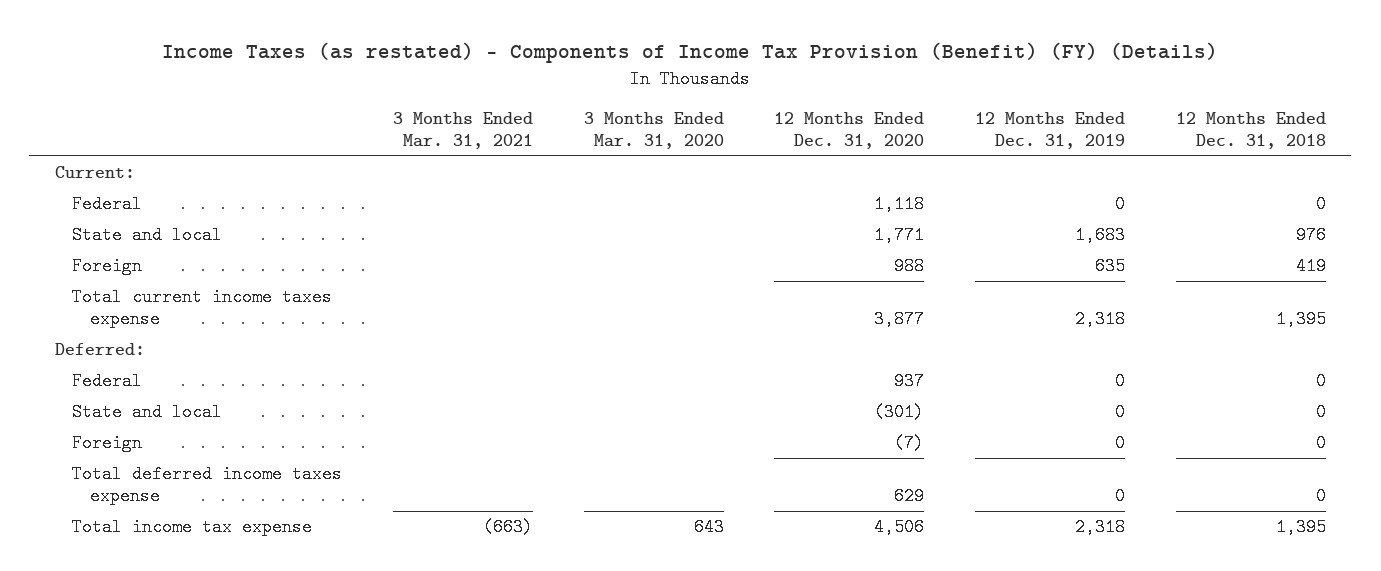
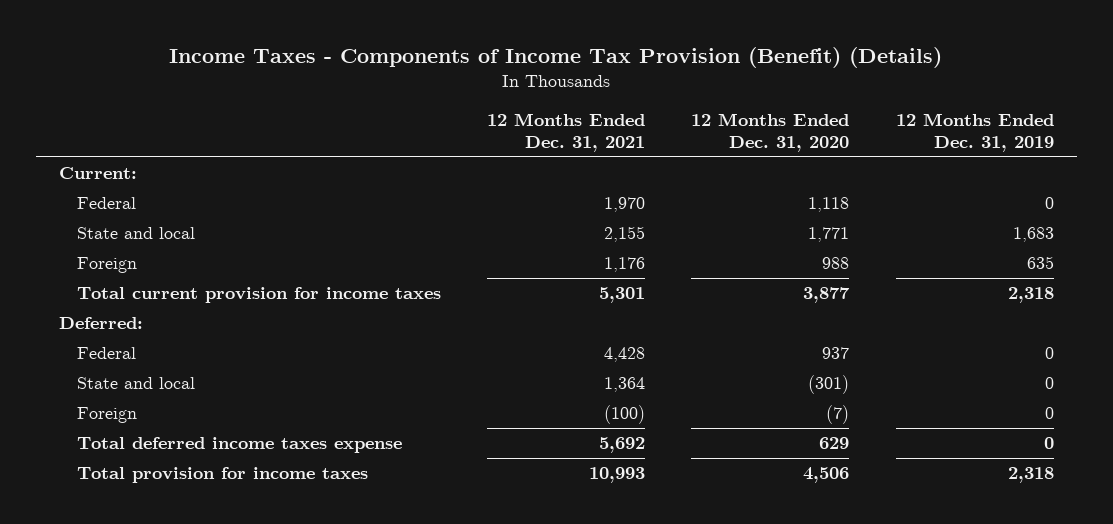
- Income Taxes (as restated) - Components of Income Tax Provision (Benefit) (FY) (Details)
+ Income Taxes - Components of Income Tax Provision (Benefit) (Details)
- | 3 Months Ended Mar. 31, 2021 | 3 Months Ended Mar. 31, 2020 | 12 Months Ended Dec. 31, 2020 | 12 Months Ended Dec. 31, 2019 | 12 Months Ended Dec. 31, 2018
+ | 12 Months Ended Dec. 31, 2021 | 12 Months Ended Dec. 31, 2020 | 12 Months Ended Dec. 31, 2019
- Total current income taxes expense | | | 3,877 | 2,318 | 1,395
+ Total current provision for income taxes | 5,301 | 3,877 | 2,318
- Total income tax expense | (663) | 643 | 4,506 | 2,318 | 1,395
+ Total provision for income taxes | 10,993 | 4,506 | 2,318

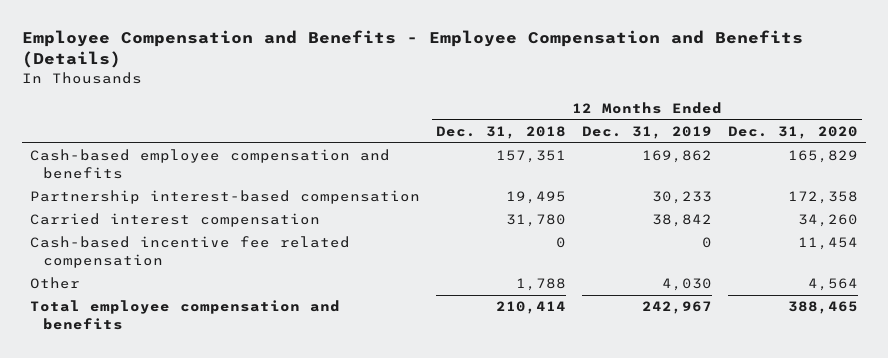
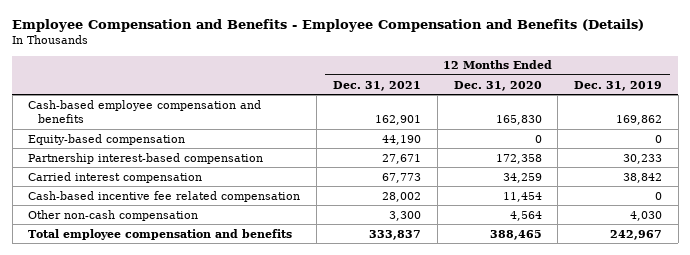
- | 12 Months Ended Dec. 31, 2018 | 12 Months Ended Dec. 31, 2019 | 12 Months Ended Dec. 31, 2020
+ | 12 Months Ended Dec. 31, 2021 | 12 Months Ended Dec. 31, 2020 | 12 Months Ended Dec. 31, 2019
- Cash-based employee compensation and benefits | 157,351 | 169,862 | 165,829
+ Cash-based employee compensation and benefits | 162,901 | 165,830 | 169,862
+ Equity-based compensation | 44,190 | 0 | 0
- Carried interest compensation | 31,780 | 38,842 | 34,260
+ Carried interest compensation | 67,773 | 34,259 | 38,842
- Other | 1,788 | 4,030 | 4,564
+ Other non-cash compensation | 3,300 | 4,564 | 4,030

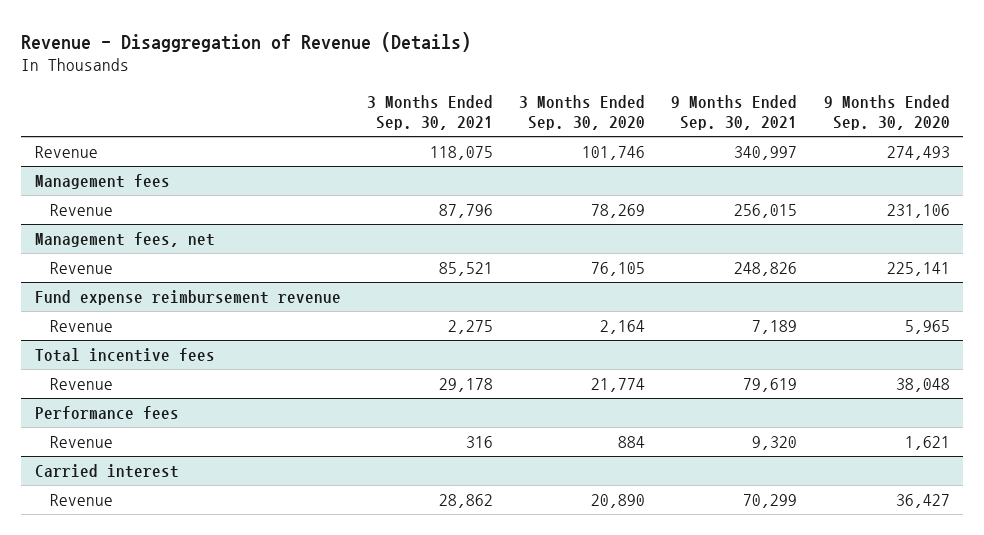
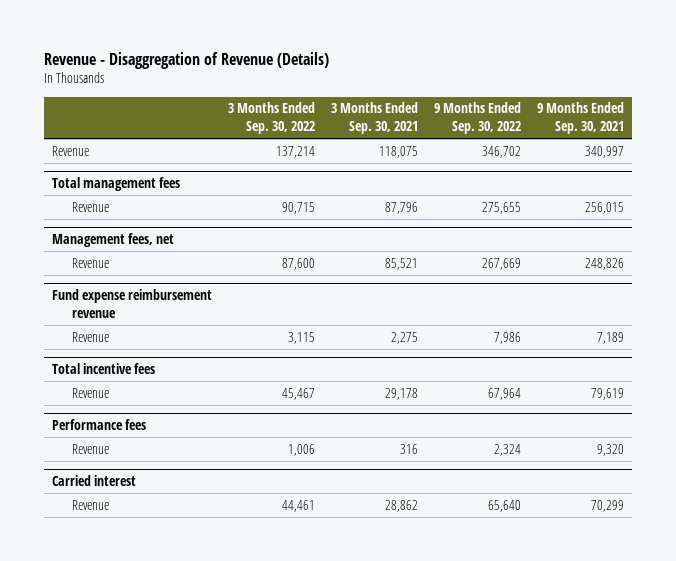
- | 3 Months Ended Sep. 30, 2021 | 3 Months Ended Sep. 30, 2020 | 9 Months Ended Sep. 30, 2021 | 9 Months Ended Sep. 30, 2020
+ | 3 Months Ended Sep. 30, 2022 | 3 Months Ended Sep. 30, 2021 | 9 Months Ended Sep. 30, 2022 | 9 Months Ended Sep. 30, 2021
- Management fees
+ Total management fees

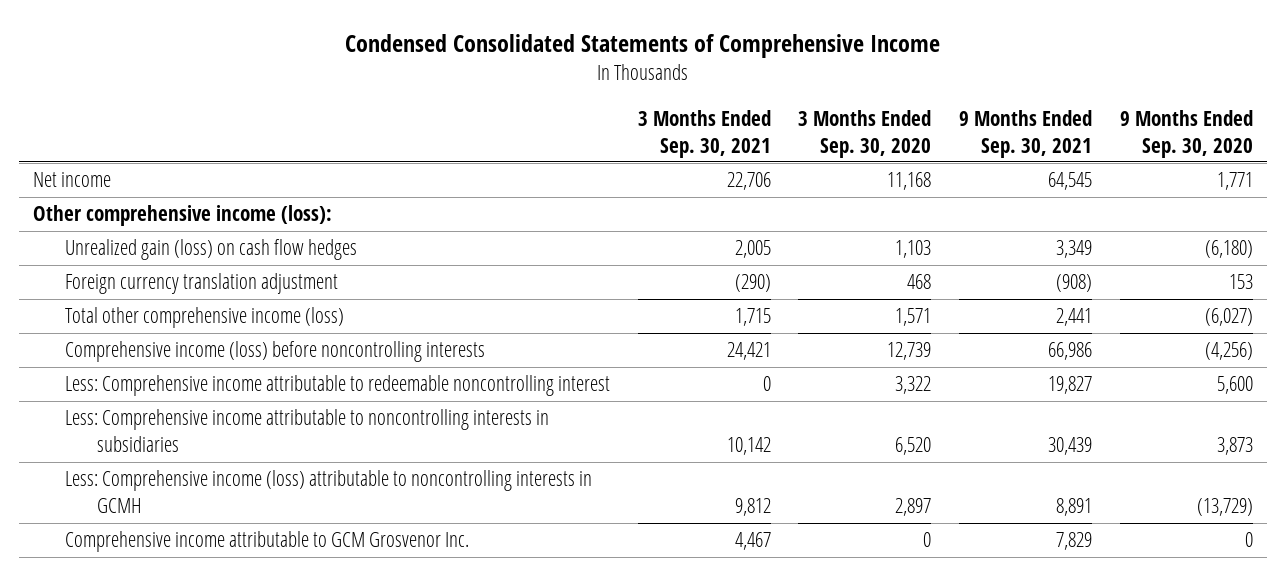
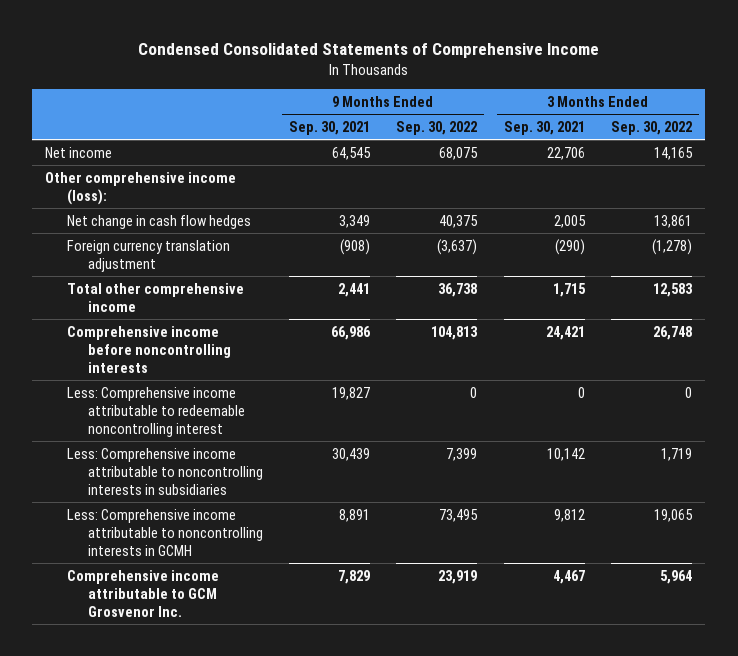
- | 3 Months Ended Sep. 30, 2021 | 3 Months Ended Sep. 30, 2020 | 9 Months Ended Sep. 30, 2021 | 9 Months Ended Sep. 30, 2020
+ | 9 Months Ended Sep. 30, 2021 | 9 Months Ended Sep. 30, 2022 | 3 Months Ended Sep. 30, 2021 | 3 Months Ended Sep. 30, 2022
- Unrealized gain (loss) on cash flow hedges | 2,005 | 1,103 | 3,349 | (6,180)
+ Net change in cash flow hedges | 3,349 | 40,375 | 2,005 | 13,861
- Total other comprehensive income (loss) | 1,715 | 1,571 | 2,441 | (6,027)
- Comprehensive income (loss) before noncontrolling interests | 24,421 | 12,739 | 66,986 | (4,256)
+ Total other comprehensive income | 2,441 | 36,738 | 1,715 | 12,583
+ Comprehensive income before noncontrolling interests | 66,986 | 104,813 | 24,421 | 26,748
- Less: Comprehensive income (loss) attributable to noncontrolling interests in GCMH | 9,812 | 2,897 | 8,891 | (13,729)
+ Less: Comprehensive income attributable to noncontrolling interests in GCMH | 8,891 | 73,495 | 9,812 | 19,065

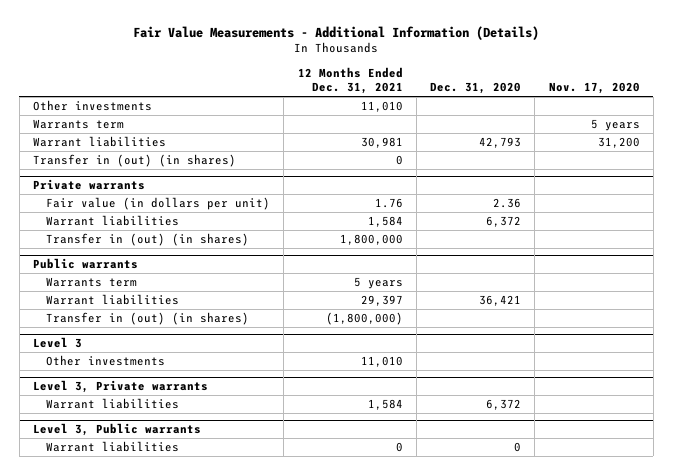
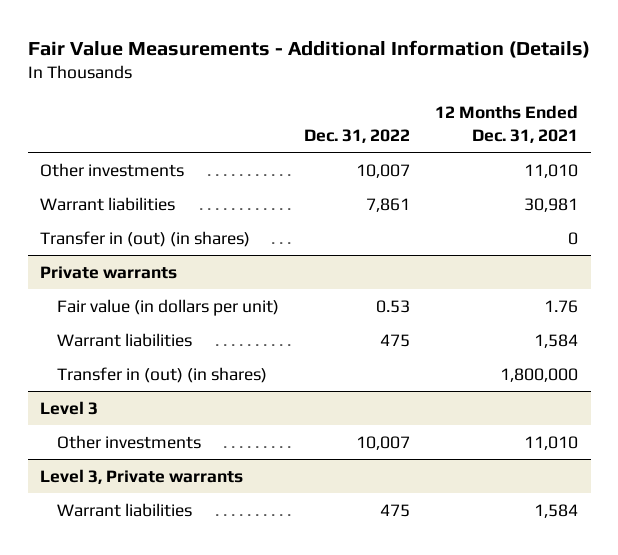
- | 12 Months Ended Dec. 31, 2021 | Dec. 31, 2020 | Nov. 17, 2020
+ | Dec. 31, 2022 | 12 Months Ended Dec. 31, 2021
- Warrants term | | | 5 years
- Public warrants
- Warrants term | 5 years | |
- Warrant liabilities | 29,397 | 36,421 |
- Transfer in (out) (in shares) | (1,800,000) | |
- Level 3, Public warrants
- Warrant liabilities | 0 | 0 |

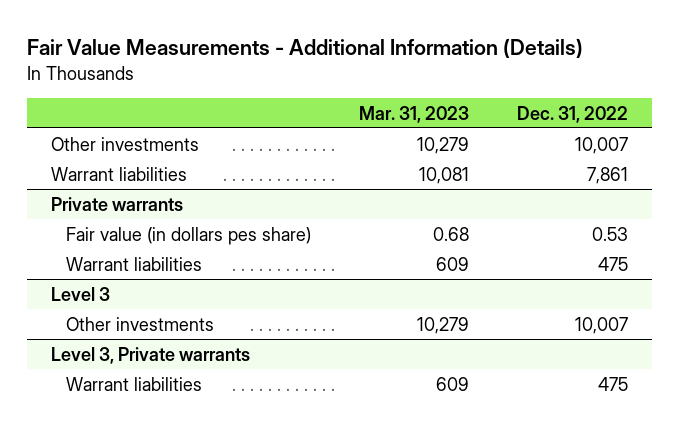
- | Dec. 31, 2022 | 12 Months Ended Dec. 31, 2021
+ | Mar. 31, 2023 | Dec. 31, 2022
- Transfer in (out) (in shares) | | 0
@ Private warrants
- Fair value (in dollars per unit) | 0.53 | 1.76
+ Fair value (in dollars pes share) | 0.68 | 0.53
- Transfer in (out) (in shares) | | 1,800,000

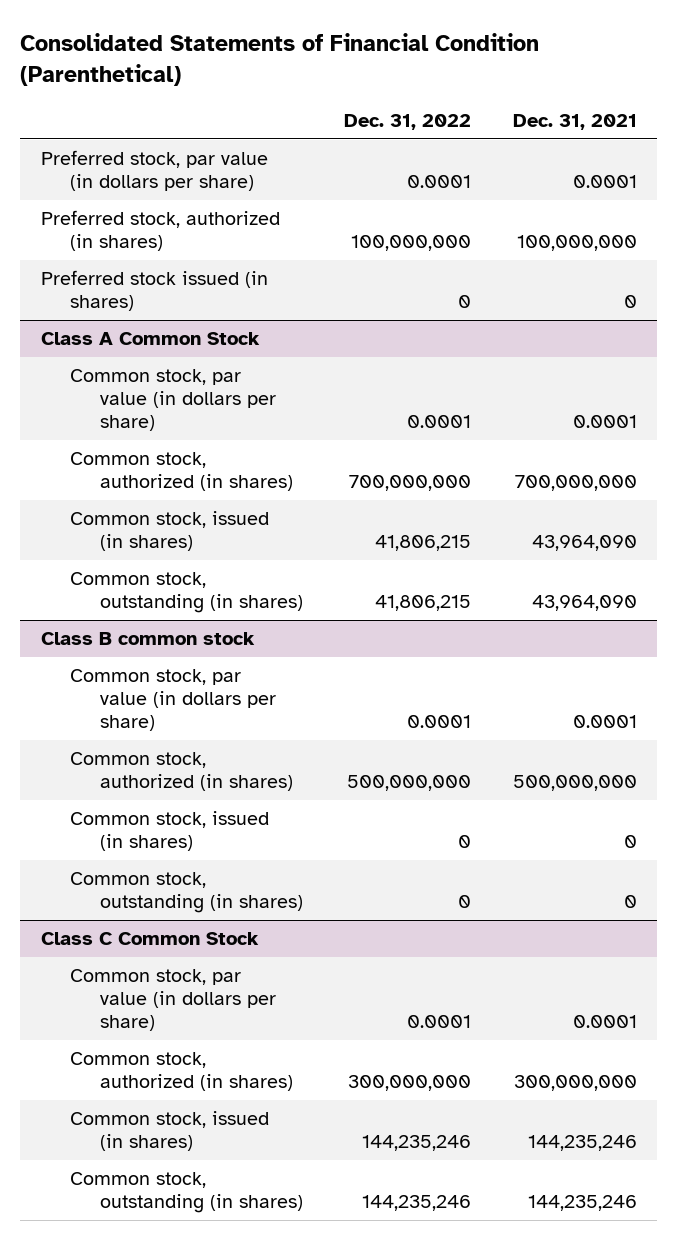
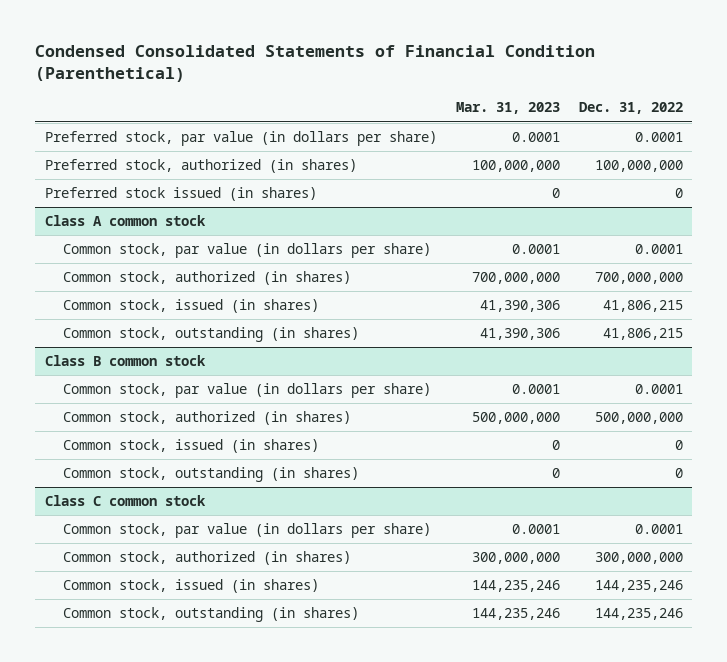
- Consolidated Statements of Financial Condition (Parenthetical)
+ Condensed Consolidated Statements of Financial Condition (Parenthetical)
- | Dec. 31, 2022 | Dec. 31, 2021
+ | Mar. 31, 2023 | Dec. 31, 2022
- Class A Common Stock
+ Class A common stock
- Class C Common Stock
+ Class C common stock

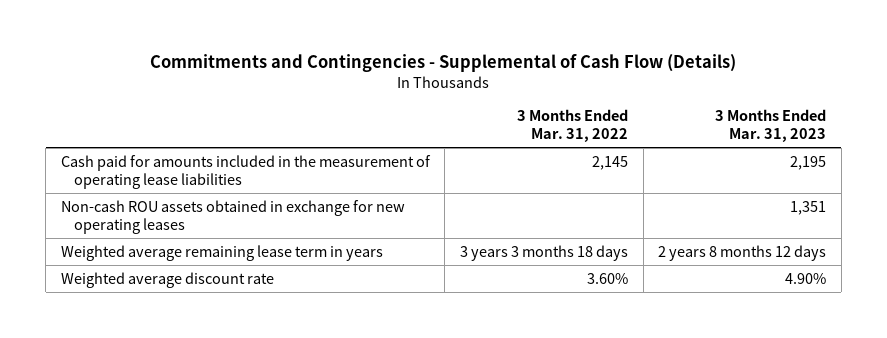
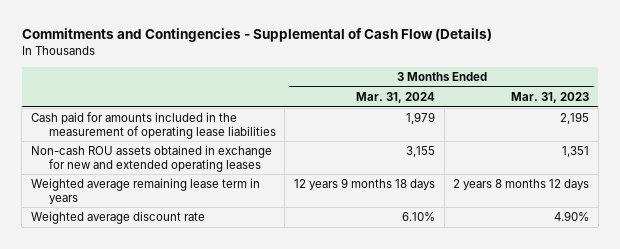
- | 3 Months Ended Mar. 31, 2022 | 3 Months Ended Mar. 31, 2023
+ | 3 Months Ended Mar. 31, 2024 | 3 Months Ended Mar. 31, 2023
- Non-cash ROU assets obtained in exchange for new operating leases | | 1,351
+ Non-cash ROU assets obtained in exchange for new and extended operating leases | 3,155 | 1,351

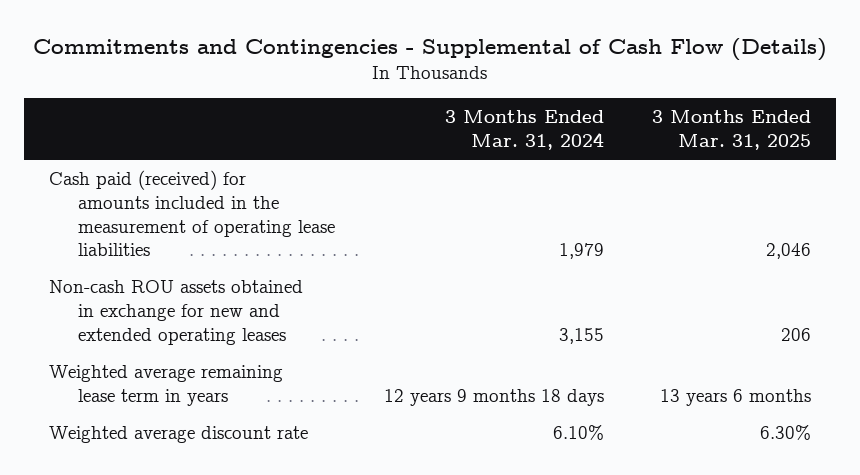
- | 3 Months Ended Mar. 31, 2024 | 3 Months Ended Mar. 31, 2023
+ | 3 Months Ended Mar. 31, 2024 | 3 Months Ended Mar. 31, 2025
- Cash paid for amounts included in the measurement of operating lease liabilities | 1,979 | 2,195
+ Cash paid (received) for amounts included in the measurement of operating lease liabilities | 1,979 | 2,046

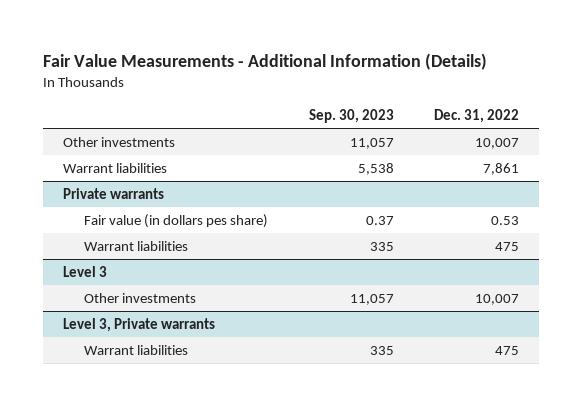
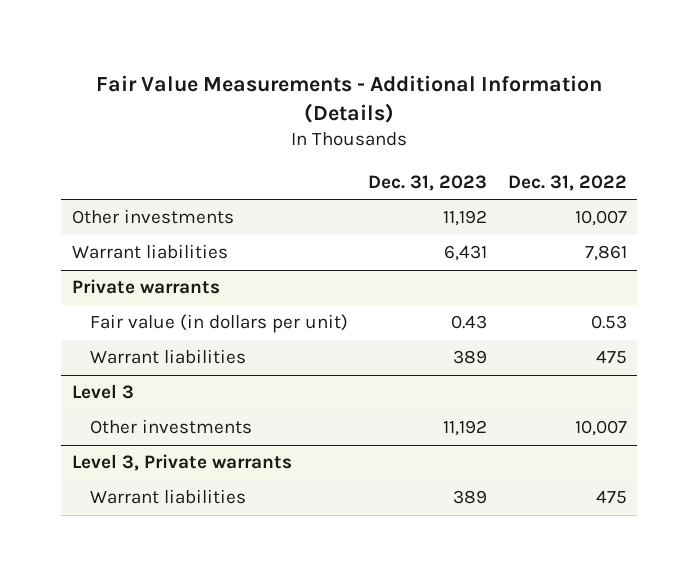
- | Sep. 30, 2023 | Dec. 31, 2022
+ | Dec. 31, 2023 | Dec. 31, 2022
@ Private warrants
- Fair value (in dollars pes share) | 0.37 | 0.53
+ Fair value (in dollars per unit) | 0.43 | 0.53

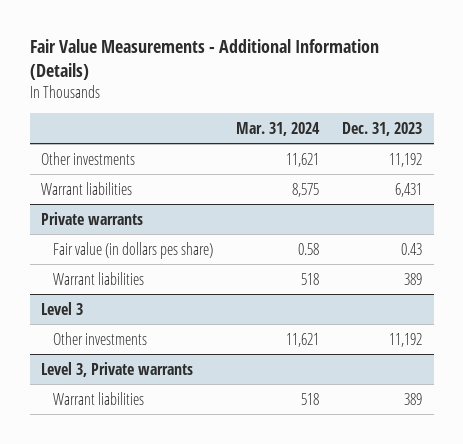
- | Dec. 31, 2023 | Dec. 31, 2022
+ | Mar. 31, 2024 | Dec. 31, 2023
@ Private warrants
- Fair value (in dollars per unit) | 0.43 | 0.53
+ Fair value (in dollars pes share) | 0.58 | 0.43

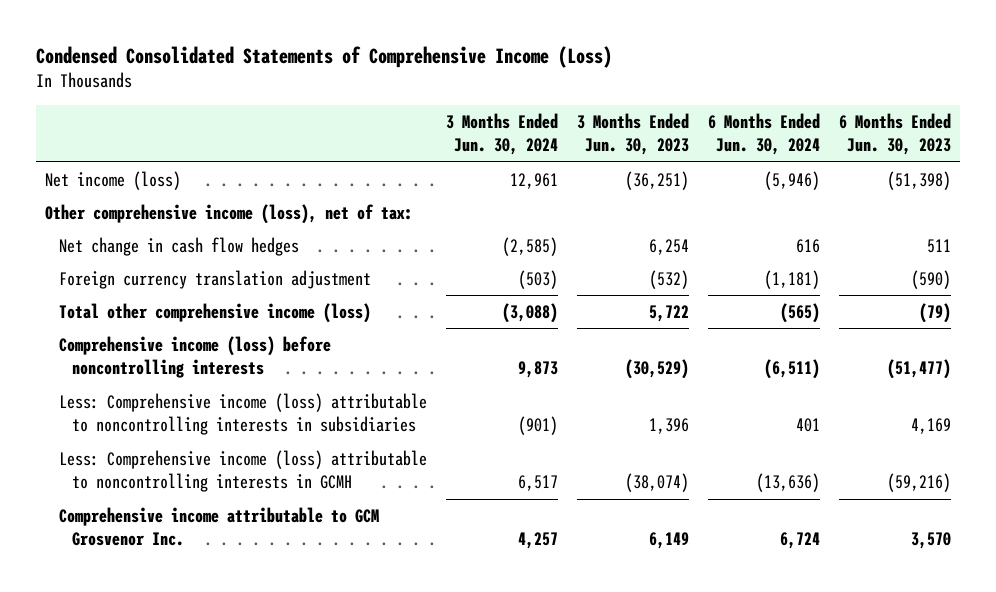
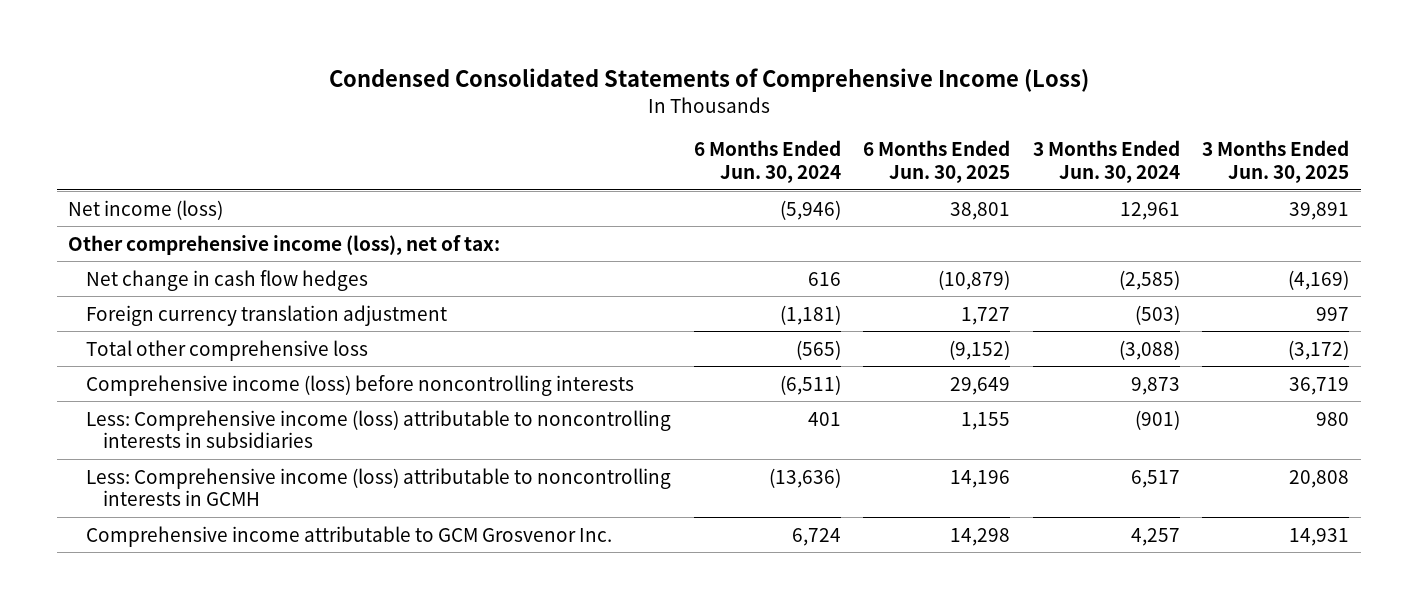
- | 3 Months Ended Jun. 30, 2024 | 3 Months Ended Jun. 30, 2023 | 6 Months Ended Jun. 30, 2024 | 6 Months Ended Jun. 30, 2023
+ | 6 Months Ended Jun. 30, 2024 | 6 Months Ended Jun. 30, 2025 | 3 Months Ended Jun. 30, 2024 | 3 Months Ended Jun. 30, 2025
- Total other comprehensive income (loss) | (3,088) | 5,722 | (565) | (79)
+ Total other comprehensive loss | (565) | (9,152) | (3,088) | (3,172)

